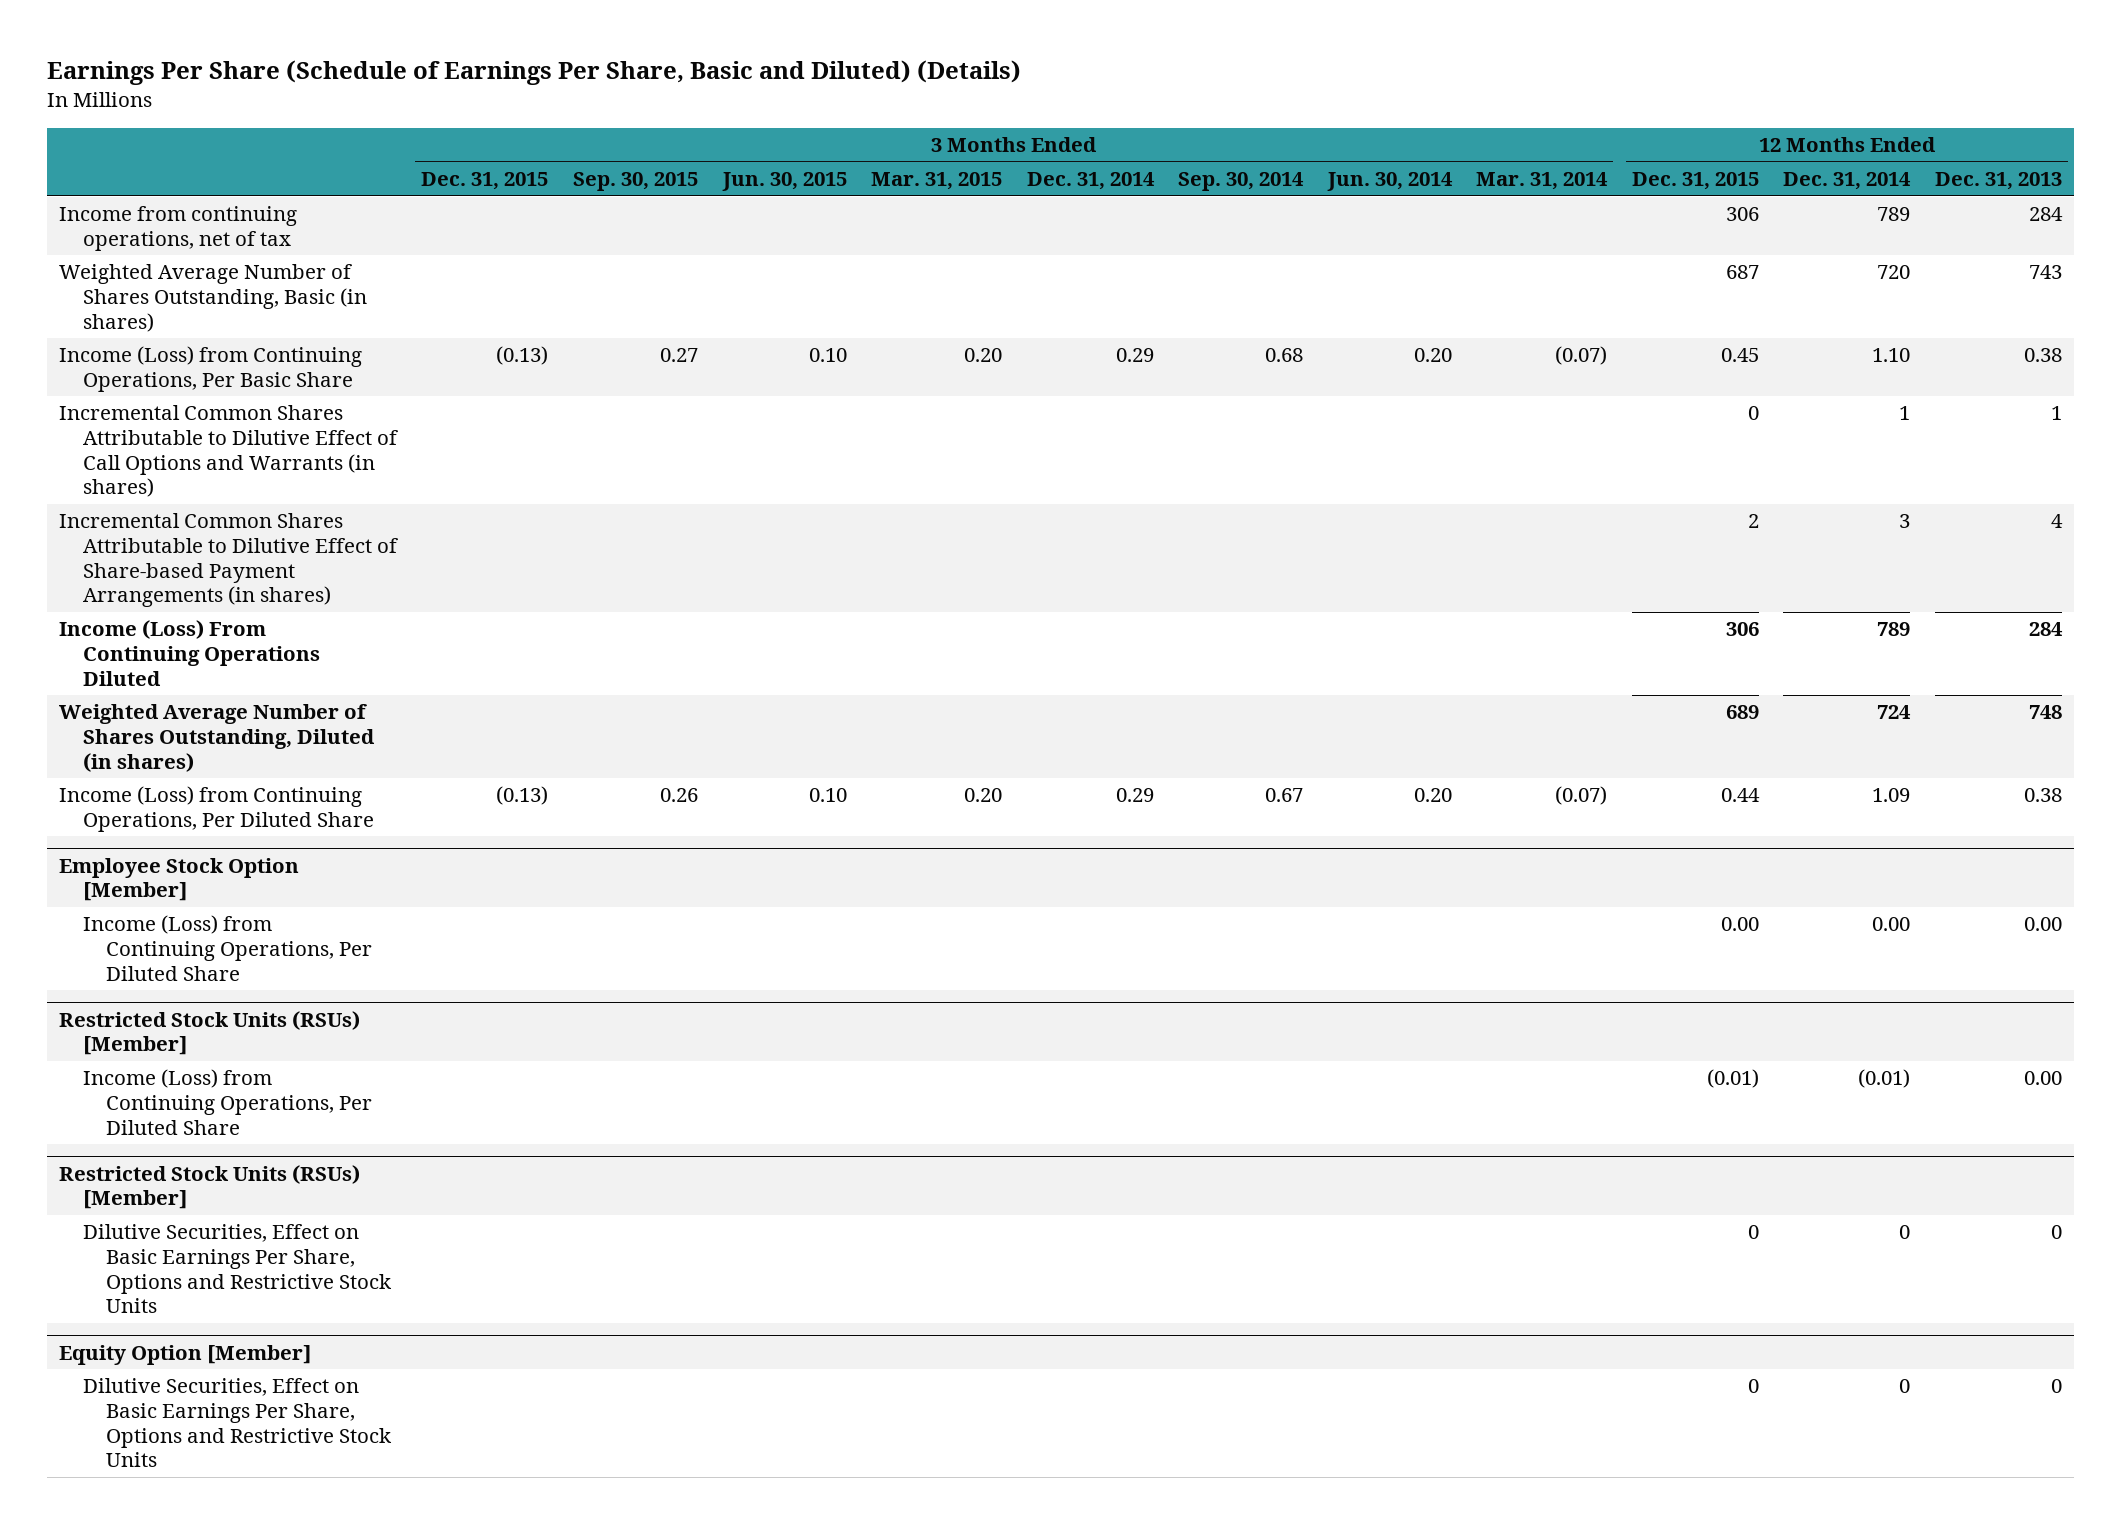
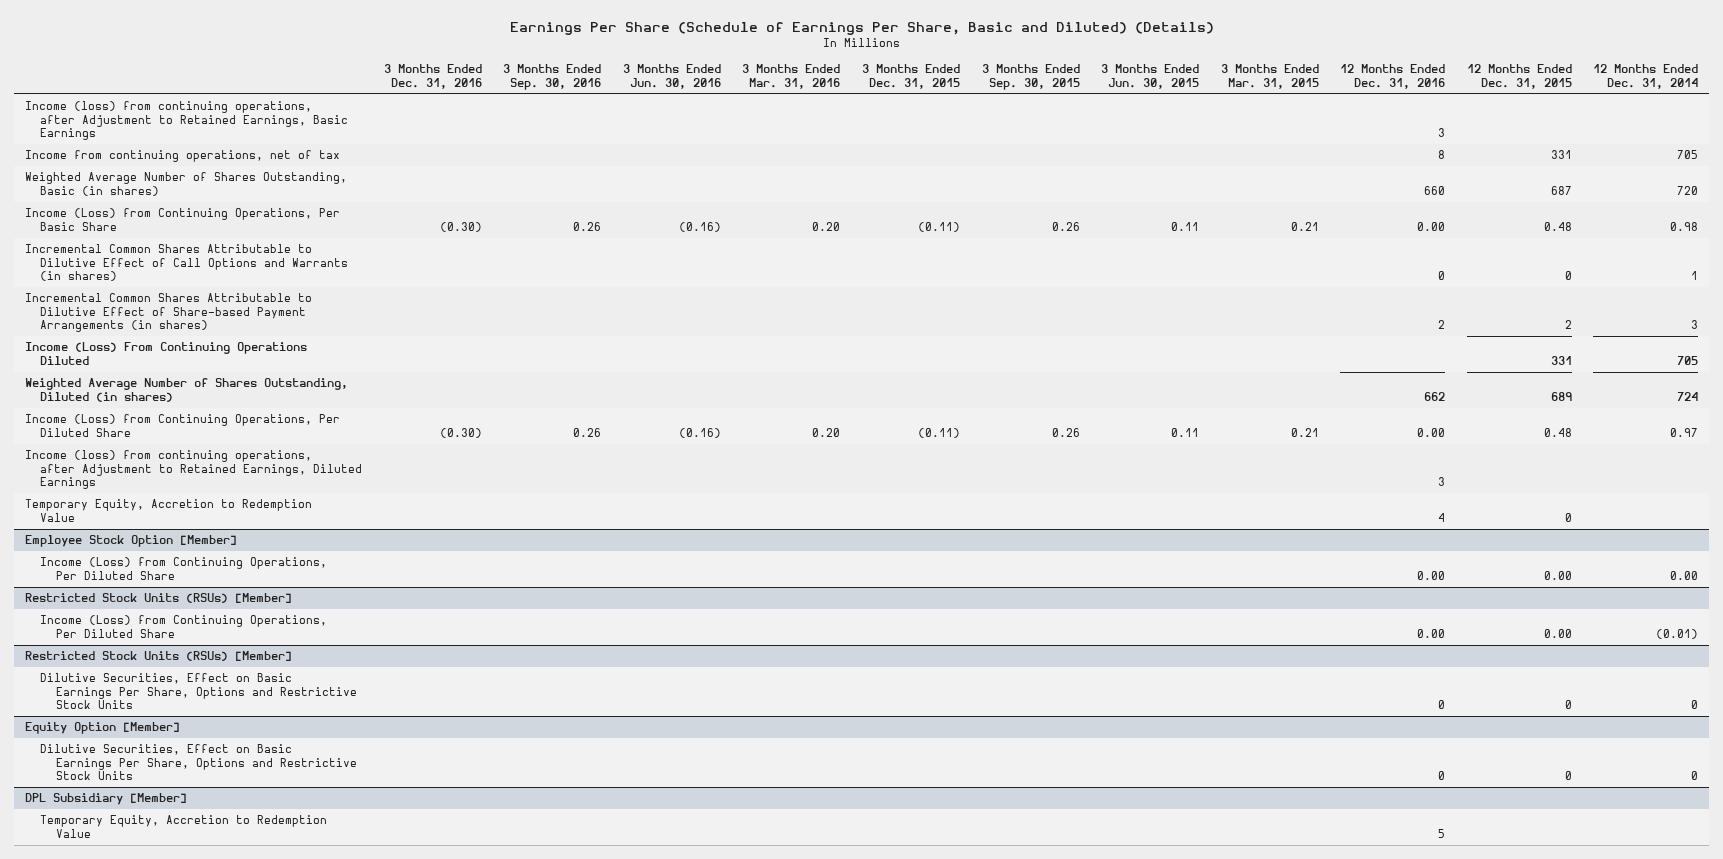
- | 3 Months Ended Dec. 31, 2015 | 3 Months Ended Sep. 30, 2015 | 3 Months Ended Jun. 30, 2015 | 3 Months Ended Mar. 31, 2015 | 3 Months Ended Dec. 31, 2014 | 3 Months Ended Sep. 30, 2014 | 3 Months Ended Jun. 30, 2014 | 3 Months Ended Mar. 31, 2014 | 12 Months Ended Dec. 31, 2015 | 12 Months Ended Dec. 31, 2014 | 12 Months Ended Dec. 31, 2013
+ | 3 Months Ended Dec. 31, 2016 | 3 Months Ended Sep. 30, 2016 | 3 Months Ended Jun. 30, 2016 | 3 Months Ended Mar. 31, 2016 | 3 Months Ended Dec. 31, 2015 | 3 Months Ended Sep. 30, 2015 | 3 Months Ended Jun. 30, 2015 | 3 Months Ended Mar. 31, 2015 | 12 Months Ended Dec. 31, 2016 | 12 Months Ended Dec. 31, 2015 | 12 Months Ended Dec. 31, 2014
- Income from continuing operations, net of tax | | | | | | | | | 306 | 789 | 284
+ Income (loss) from continuing operations, after Adjustment to Retained Earnings, Basic Earnings | | | | | | | | | 3 | |
+ Income from continuing operations, net of tax | | | | | | | | | 8 | 331 | 705
- Income (Loss) from Continuing Operations, Per Basic Share | (0.13) | 0.27 | 0.10 | 0.20 | 0.29 | 0.68 | 0.20 | (0.07) | 0.45 | 1.10 | 0.38
+ Income (Loss) from Continuing Operations, Per Basic Share | (0.30) | 0.26 | (0.16) | 0.20 | (0.11) | 0.26 | 0.11 | 0.21 | 0.00 | 0.48 | 0.98
- Income (Loss) From Continuing Operations Diluted | | | | | | | | | 306 | 789 | 284
+ Income (Loss) From Continuing Operations Diluted | | | | | | | | | | 331 | 705
- Income (Loss) from Continuing Operations, Per Diluted Share | (0.13) | 0.26 | 0.10 | 0.20 | 0.29 | 0.67 | 0.20 | (0.07) | 0.44 | 1.09 | 0.38
+ Income (Loss) from Continuing Operations, Per Diluted Share | (0.30) | 0.26 | (0.16) | 0.20 | (0.11) | 0.26 | 0.11 | 0.21 | 0.00 | 0.48 | 0.97
+ Income (loss) from continuing operations, after Adjustment to Retained Earnings, Diluted Earnings | | | | | | | | | 3 | |
+ Temporary Equity, Accretion to Redemption Value | | | | | | | | | 4 | 0 |
@ Restricted Stock Units (RSUs) [Member]
- Income (Loss) from Continuing Operations, Per Diluted Share | | | | | | | | | (0.01) | (0.01) | 0.00
+ Income (Loss) from Continuing Operations, Per Diluted Share | | | | | | | | | 0.00 | 0.00 | (0.01)
+ DPL Subsidiary [Member]
+ Temporary Equity, Accretion to Redemption Value | | | | | | | | | 5 | |

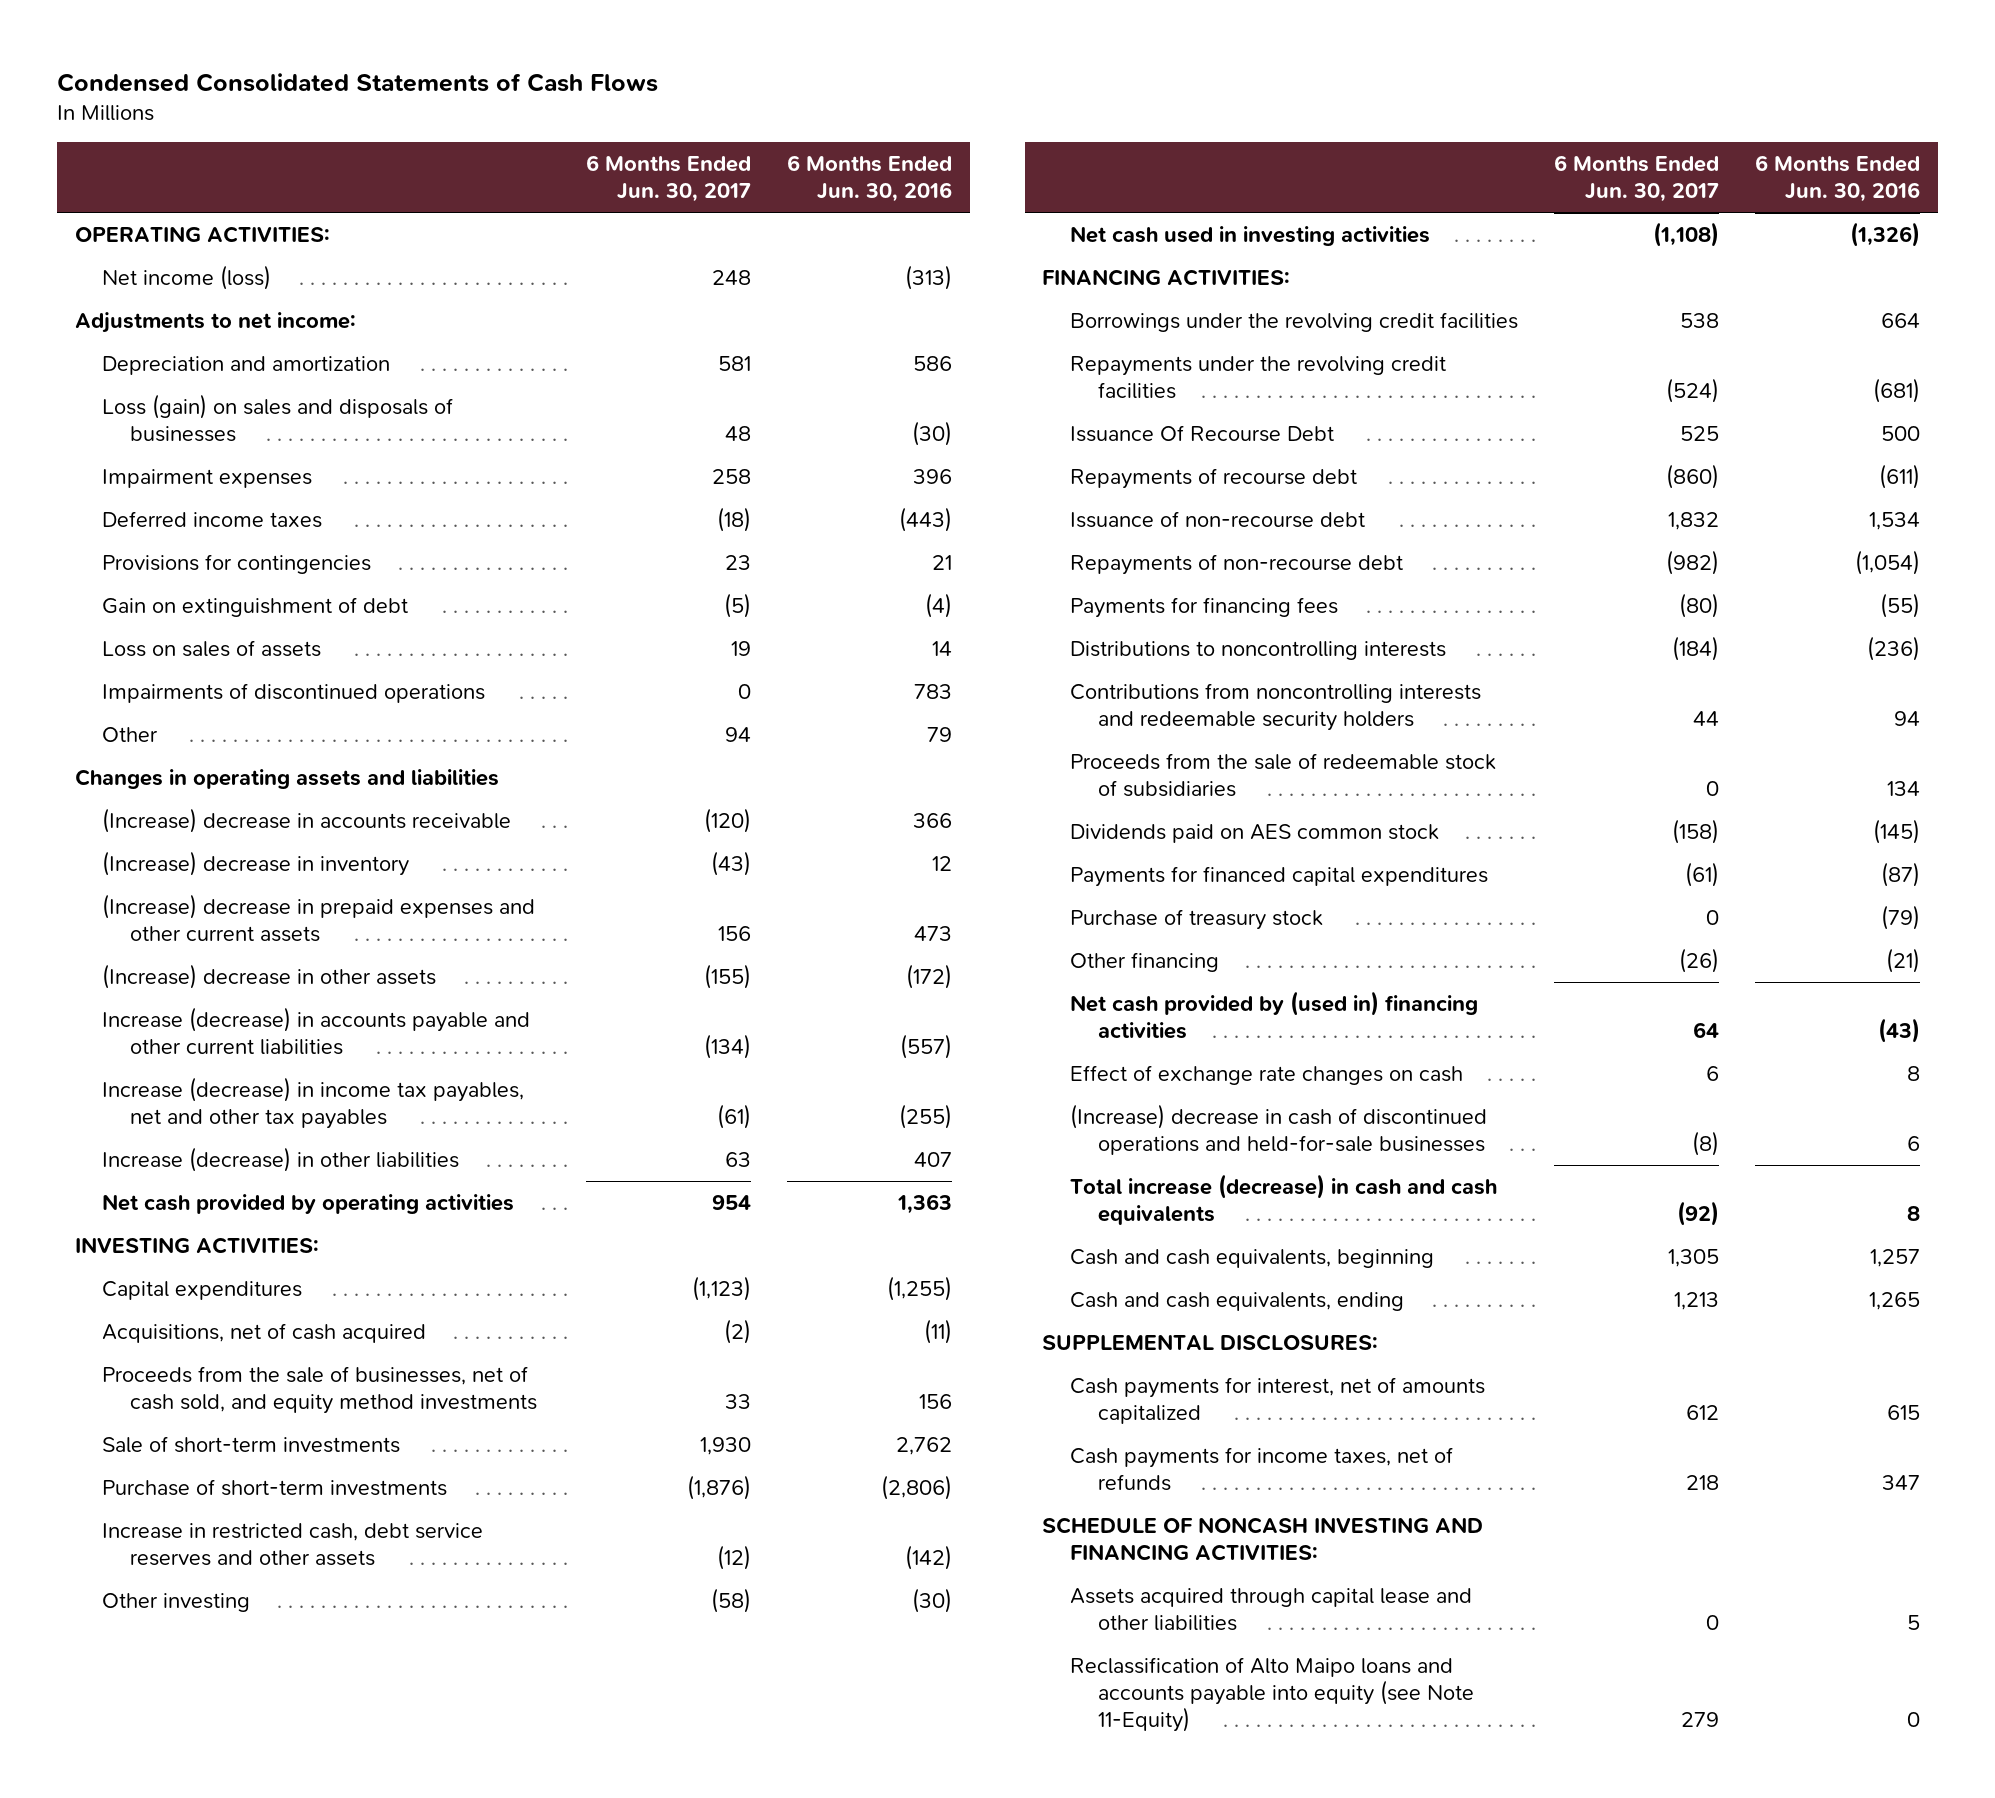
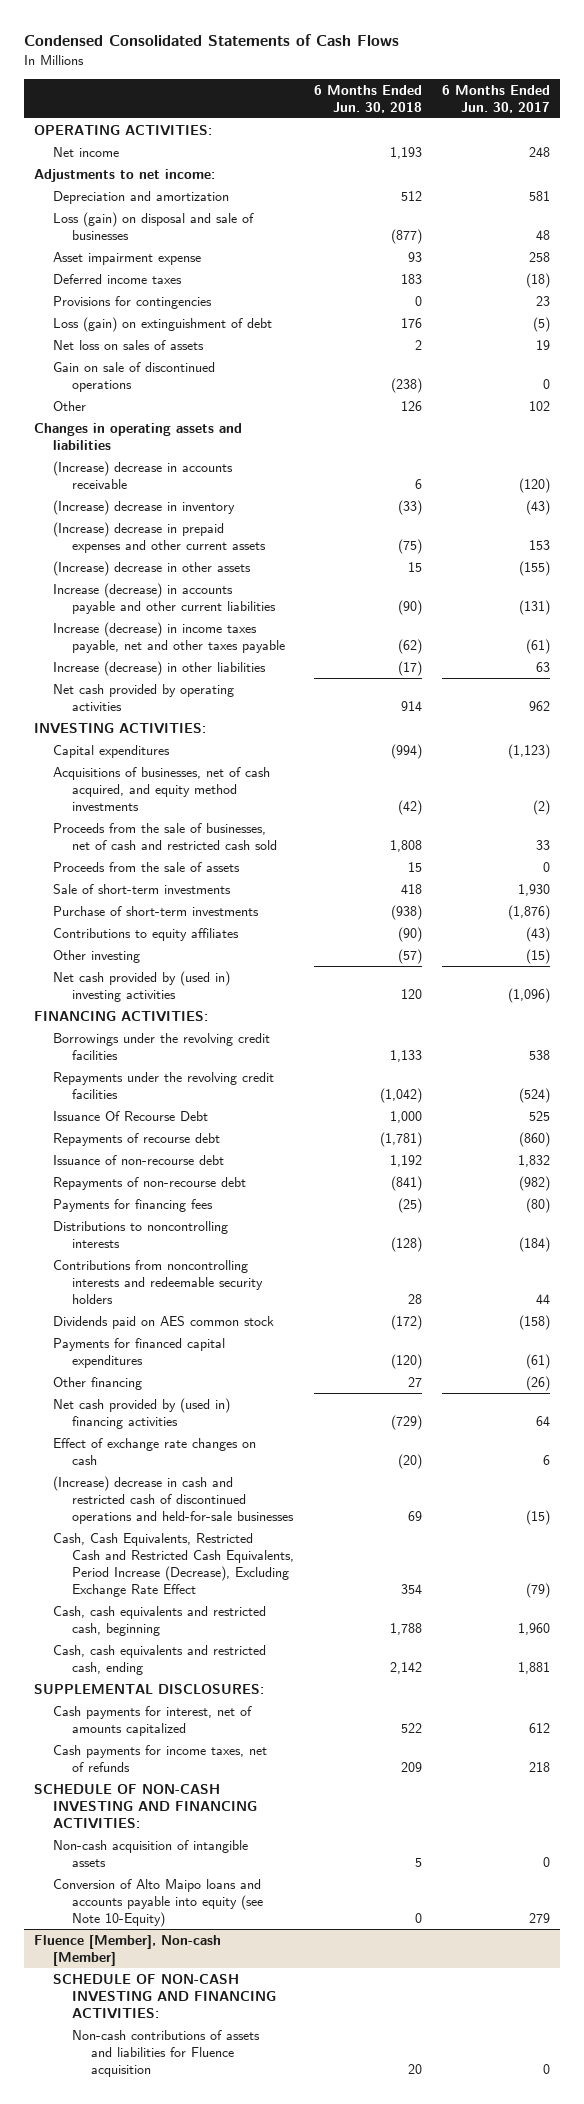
- | 6 Months Ended Jun. 30, 2017 | 6 Months Ended Jun. 30, 2016
+ | 6 Months Ended Jun. 30, 2018 | 6 Months Ended Jun. 30, 2017
- Net income (loss) | 248 | (313)
+ Net income | 1,193 | 248
- Loss (gain) on sales and disposals of businesses | 48 | (30)
- Impairment expenses | 258 | 396
+ Loss (gain) on disposal and sale of businesses | (877) | 48
+ Asset impairment expense | 93 | 258
- Gain on extinguishment of debt | (5) | (4)
- Loss on sales of assets | 19 | 14
- Impairments of discontinued operations | 0 | 783
- Other | 94 | 79
+ Loss (gain) on extinguishment of debt | 176 | (5)
+ Net loss on sales of assets | 2 | 19
+ Gain on sale of discontinued operations | (238) | 0
+ Other | 126 | 102
- (Increase) decrease in prepaid expenses and other current assets | 156 | 473
+ (Increase) decrease in prepaid expenses and other current assets | (75) | 153
- Increase (decrease) in accounts payable and other current liabilities | (134) | (557)
- Increase (decrease) in income tax payables, net and other tax payables | (61) | (255)
+ Increase (decrease) in accounts payable and other current liabilities | (90) | (131)
+ Increase (decrease) in income taxes payable, net and other taxes payable | (62) | (61)
- Net cash provided by operating activities | 954 | 1,363
+ Net cash provided by operating activities | 914 | 962
- Acquisitions, net of cash acquired | (2) | (11)
- Proceeds from the sale of businesses, net of cash sold, and equity method investments | 33 | 156
+ Acquisitions of businesses, net of cash acquired, and equity method investments | (42) | (2)
+ Proceeds from the sale of businesses, net of cash and restricted cash sold | 1,808 | 33
+ Proceeds from the sale of assets | 15 | 0
- Increase in restricted cash, debt service reserves and other assets | (12) | (142)
- Other investing | (58) | (30)
- Net cash used in investing activities | (1,108) | (1,326)
+ Contributions to equity affiliates | (90) | (43)
+ Other investing | (57) | (15)
+ Net cash provided by (used in) investing activities | 120 | (1,096)
- Proceeds from the sale of redeemable stock of subsidiaries | 0 | 134
- Purchase of treasury stock | 0 | (79)
- (Increase) decrease in cash of discontinued operations and held-for-sale businesses | (8) | 6
- Total increase (decrease) in cash and cash equivalents | (92) | 8
- Cash and cash equivalents, beginning | 1,305 | 1,257
- Cash and cash equivalents, ending | 1,213 | 1,265
+ (Increase) decrease in cash and restricted cash of discontinued operations and held-for-sale businesses | 69 | (15)
+ Cash, Cash Equivalents, Restricted Cash and Restricted Cash Equivalents, Period Increase (Decrease), Excluding Exchange Rate Effect | 354 | (79)
+ Cash, cash equivalents and restricted cash, beginning | 1,788 | 1,960
+ Cash, cash equivalents and restricted cash, ending | 2,142 | 1,881
- SCHEDULE OF NONCASH INVESTING AND FINANCING ACTIVITIES:
- Assets acquired through capital lease and other liabilities | 0 | 5
- Reclassification of Alto Maipo loans and accounts payable into equity (see Note 11-Equity) | 279 | 0
+ SCHEDULE OF NON-CASH INVESTING AND FINANCING ACTIVITIES:
+ Non-cash acquisition of intangible assets | 5 | 0
+ Conversion of Alto Maipo loans and accounts payable into equity (see Note 10-Equity) | 0 | 279
+ Fluence [Member], Non-cash [Member]
+ SCHEDULE OF NON-CASH INVESTING AND FINANCING ACTIVITIES:
+ Non-cash contributions of assets and liabilities for Fluence acquisition | 20 | 0

